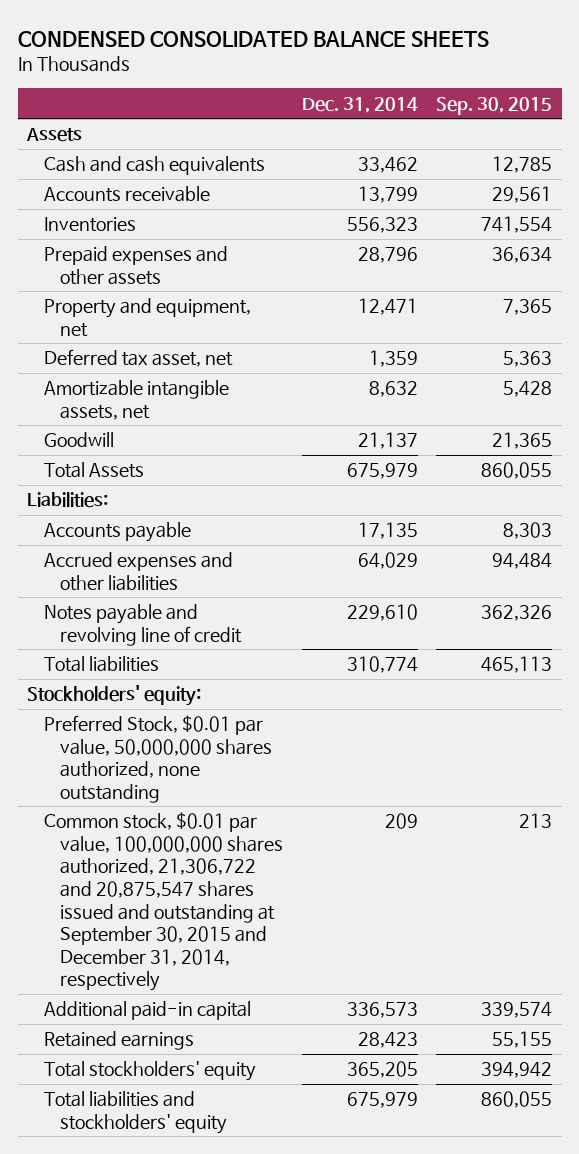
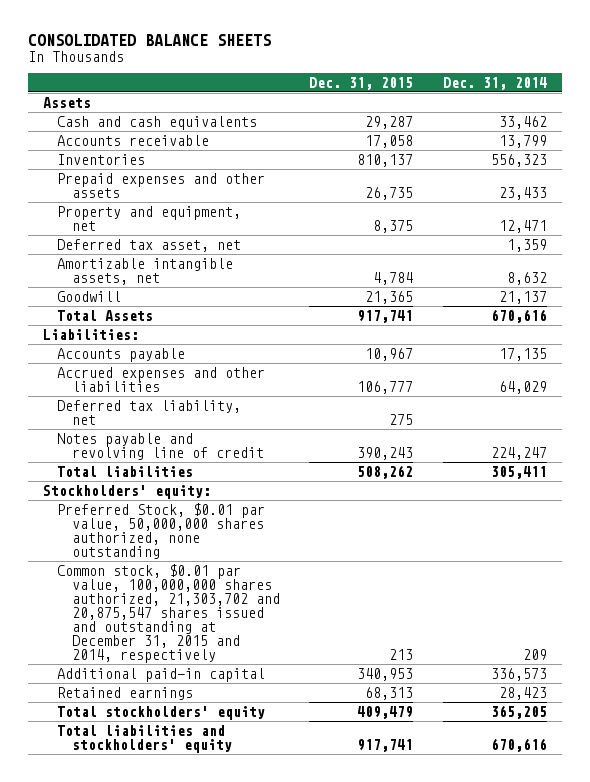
- CONDENSED CONSOLIDATED BALANCE SHEETS
+ CONSOLIDATED BALANCE SHEETS
- | Dec. 31, 2014 | Sep. 30, 2015
+ | Dec. 31, 2015 | Dec. 31, 2014
- Prepaid expenses and other assets | 28,796 | 36,634
+ Prepaid expenses and other assets | 26,735 | 23,433
- Total Assets | 675,979 | 860,055
+ Total Assets | 917,741 | 670,616
- Notes payable and revolving line of credit | 229,610 | 362,326
- Total liabilities | 310,774 | 465,113
+ Deferred tax liability, net | 275 |
+ Notes payable and revolving line of credit | 390,243 | 224,247
+ Total liabilities | 508,262 | 305,411
- Common stock, $0.01 par value, 100,000,000 shares authorized, 21,306,722 and 20,875,547 shares issued and outstanding at September 30, 2015 and December 31, 2014, respectively | 209 | 213
+ Common stock, $0.01 par value, 100,000,000 shares authorized, 21,303,702 and 20,875,547 shares issued and outstanding at December 31, 2015 and 2014, respectively | 213 | 209
- Total liabilities and stockholders' equity | 675,979 | 860,055
+ Total liabilities and stockholders' equity | 917,741 | 670,616

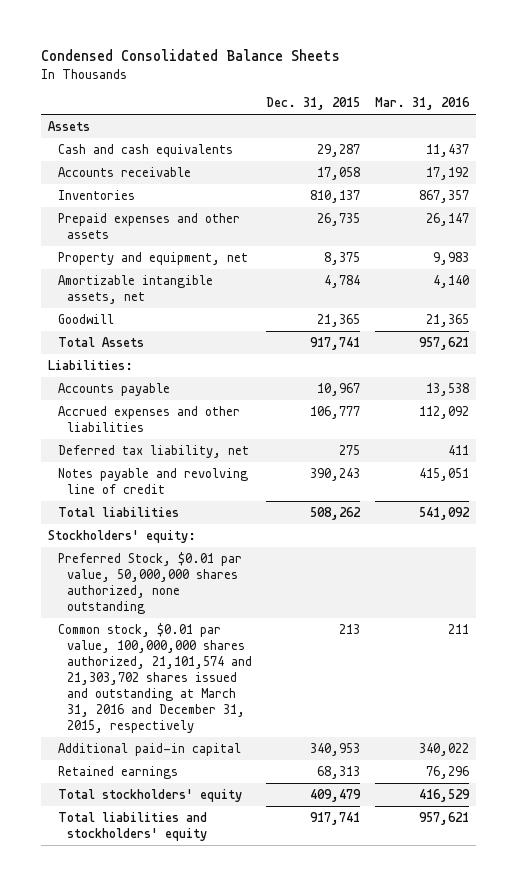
- CONSOLIDATED BALANCE SHEETS
+ Condensed Consolidated Balance Sheets
- | Dec. 31, 2015 | Dec. 31, 2014
+ | Dec. 31, 2015 | Mar. 31, 2016
- Deferred tax asset, net | | 1,359
- Common stock, $0.01 par value, 100,000,000 shares authorized, 21,303,702 and 20,875,547 shares issued and outstanding at December 31, 2015 and 2014, respectively | 213 | 209
+ Common stock, $0.01 par value, 100,000,000 shares authorized, 21,101,574 and 21,303,702 shares issued and outstanding at March 31, 2016 and December 31, 2015, respectively | 213 | 211

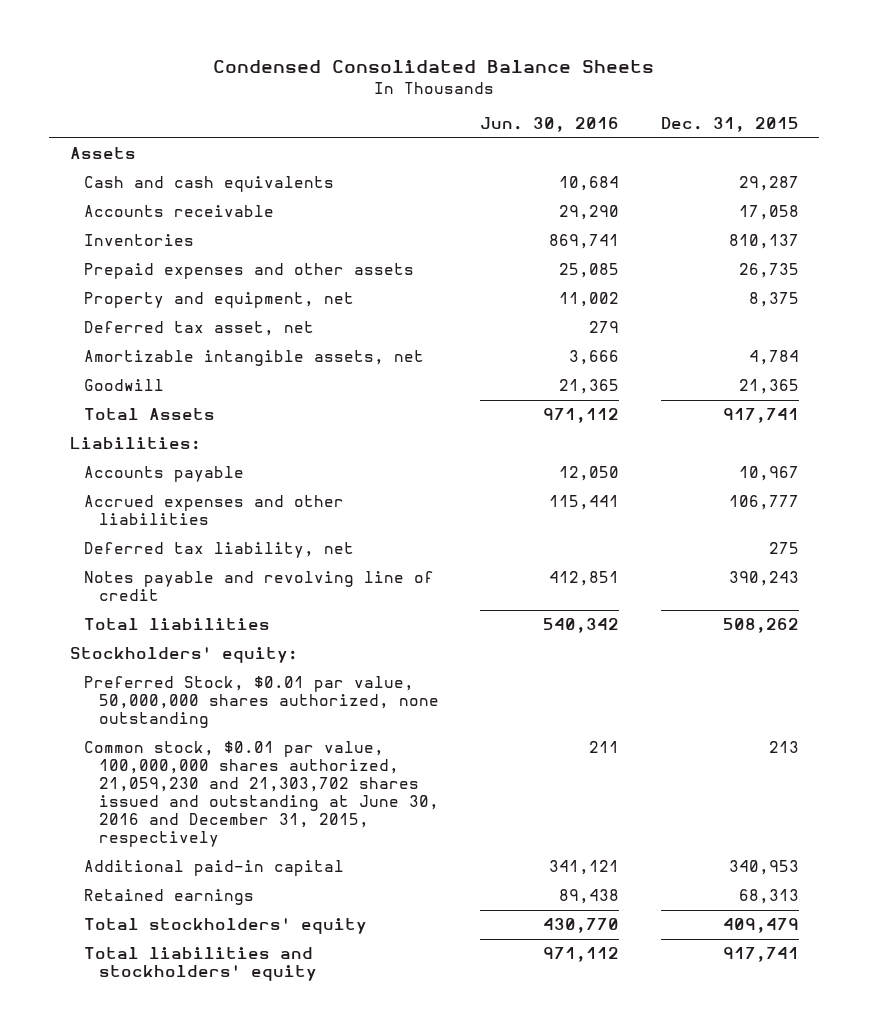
- | Dec. 31, 2015 | Mar. 31, 2016
+ | Jun. 30, 2016 | Dec. 31, 2015
+ Deferred tax asset, net | 279 |
- Common stock, $0.01 par value, 100,000,000 shares authorized, 21,101,574 and 21,303,702 shares issued and outstanding at March 31, 2016 and December 31, 2015, respectively | 213 | 211
+ Common stock, $0.01 par value, 100,000,000 shares authorized, 21,059,230 and 21,303,702 shares issued and outstanding at June 30, 2016 and December 31, 2015, respectively | 211 | 213

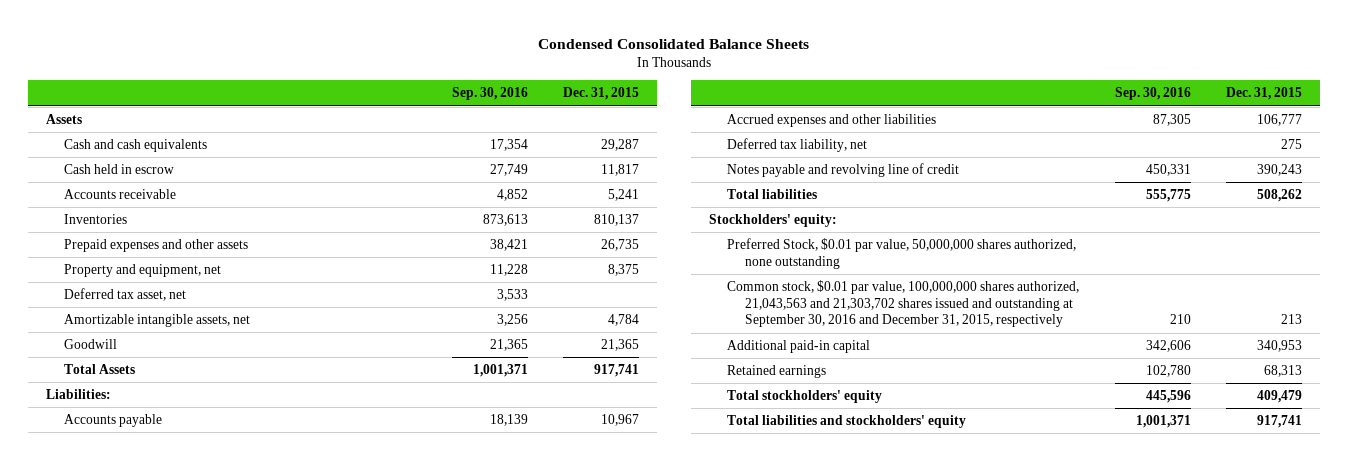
- | Jun. 30, 2016 | Dec. 31, 2015
+ | Sep. 30, 2016 | Dec. 31, 2015
- Accounts receivable | 29,290 | 17,058
+ Cash held in escrow | 27,749 | 11,817
+ Accounts receivable | 4,852 | 5,241
- Common stock, $0.01 par value, 100,000,000 shares authorized, 21,059,230 and 21,303,702 shares issued and outstanding at June 30, 2016 and December 31, 2015, respectively | 211 | 213
+ Common stock, $0.01 par value, 100,000,000 shares authorized, 21,043,563 and 21,303,702 shares issued and outstanding at September 30, 2016 and December 31, 2015, respectively | 210 | 213

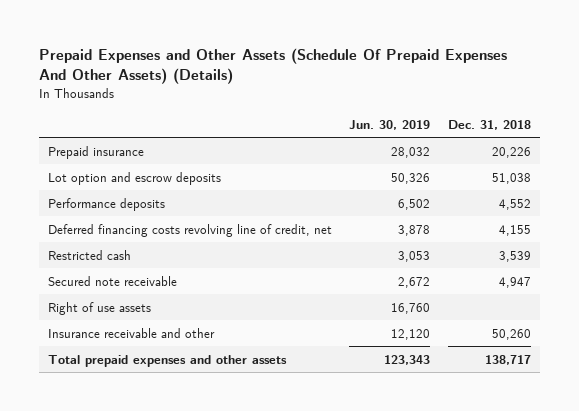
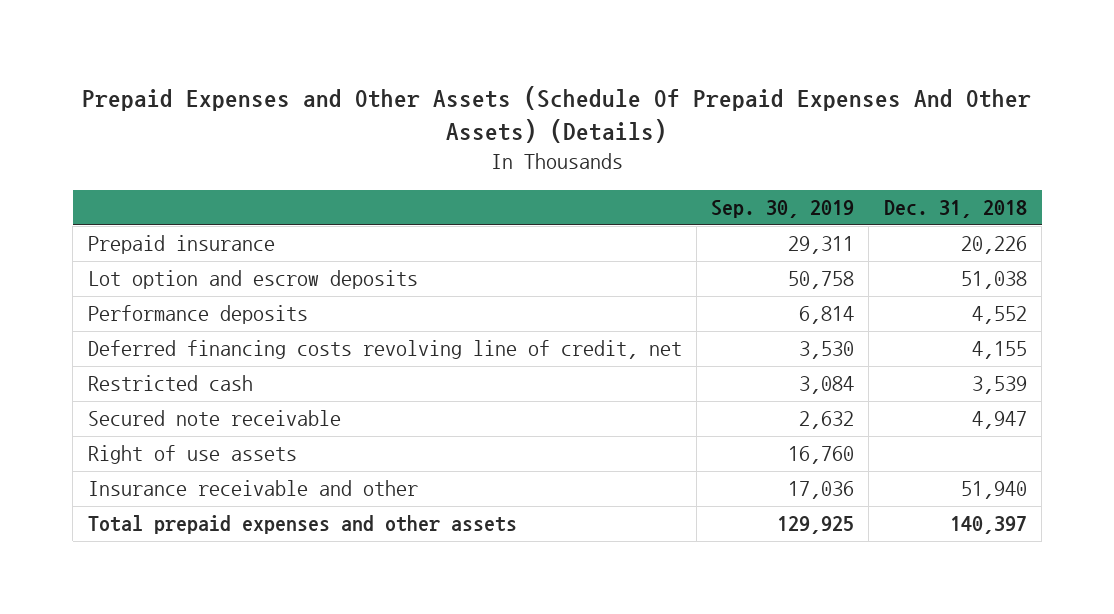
- | Jun. 30, 2019 | Dec. 31, 2018
+ | Sep. 30, 2019 | Dec. 31, 2018
- Insurance receivable and other | 12,120 | 50,260
- Total prepaid expenses and other assets | 123,343 | 138,717
+ Insurance receivable and other | 17,036 | 51,940
+ Total prepaid expenses and other assets | 129,925 | 140,397

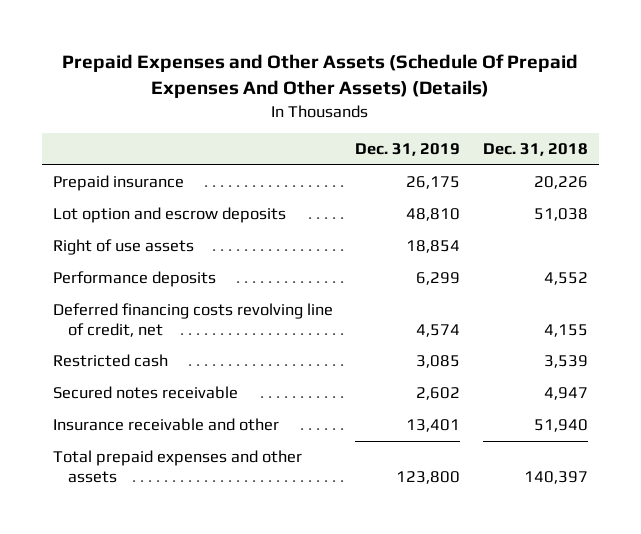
- | Sep. 30, 2019 | Dec. 31, 2018
+ | Dec. 31, 2019 | Dec. 31, 2018
moved up: Right of use assets | 18,854 |
- Secured note receivable | 2,632 | 4,947
+ Secured notes receivable | 2,602 | 4,947

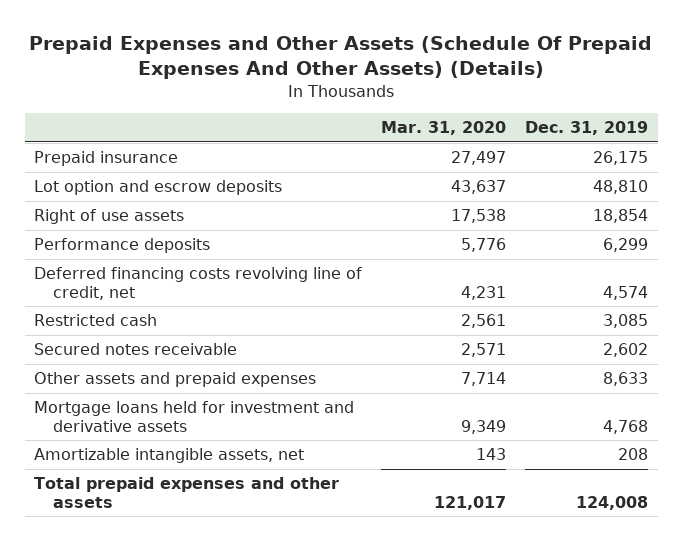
- | Dec. 31, 2019 | Dec. 31, 2018
+ | Mar. 31, 2020 | Dec. 31, 2019
- Insurance receivable and other | 13,401 | 51,940
- Total prepaid expenses and other assets | 123,800 | 140,397
+ Other assets and prepaid expenses | 7,714 | 8,633
+ Mortgage loans held for investment and derivative assets | 9,349 | 4,768
+ Amortizable intangible assets, net | 143 | 208
+ Total prepaid expenses and other assets | 121,017 | 124,008

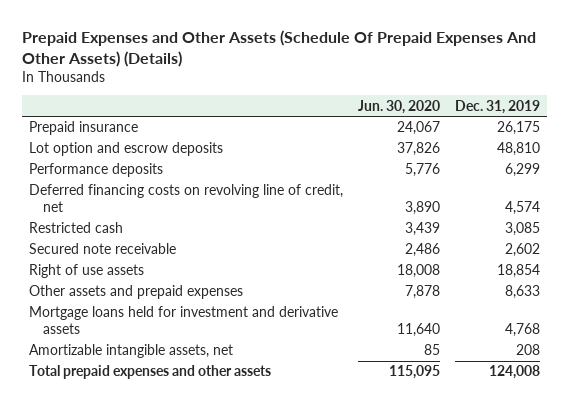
- | Mar. 31, 2020 | Dec. 31, 2019
+ | Jun. 30, 2020 | Dec. 31, 2019
- Deferred financing costs revolving line of credit, net | 4,231 | 4,574
+ Deferred financing costs on revolving line of credit, net | 3,890 | 4,574
- Secured notes receivable | 2,571 | 2,602
+ Secured note receivable | 2,486 | 2,602
moved down: Right of use assets | 18,008 | 18,854

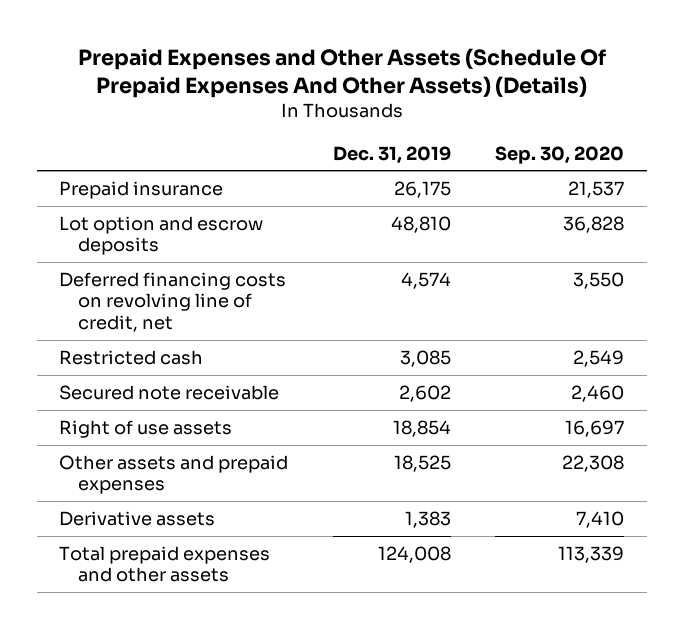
- | Jun. 30, 2020 | Dec. 31, 2019
+ | Dec. 31, 2019 | Sep. 30, 2020
- Performance deposits | 5,776 | 6,299
- Other assets and prepaid expenses | 7,878 | 8,633
- Mortgage loans held for investment and derivative assets | 11,640 | 4,768
- Amortizable intangible assets, net | 85 | 208
+ Other assets and prepaid expenses | 18,525 | 22,308
+ Derivative assets | 1,383 | 7,410

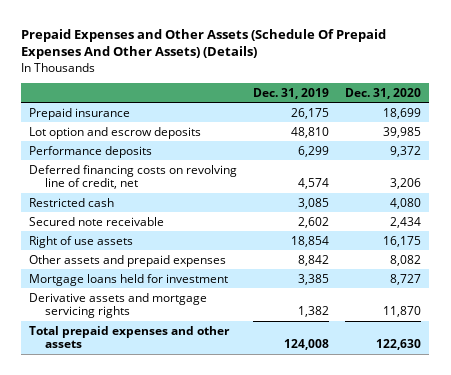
- | Dec. 31, 2019 | Sep. 30, 2020
+ | Dec. 31, 2019 | Dec. 31, 2020
+ Performance deposits | 6,299 | 9,372
- Other assets and prepaid expenses | 18,525 | 22,308
- Derivative assets | 1,383 | 7,410
+ Other assets and prepaid expenses | 8,842 | 8,082
+ Mortgage loans held for investment | 3,385 | 8,727
+ Derivative assets and mortgage servicing rights | 1,382 | 11,870

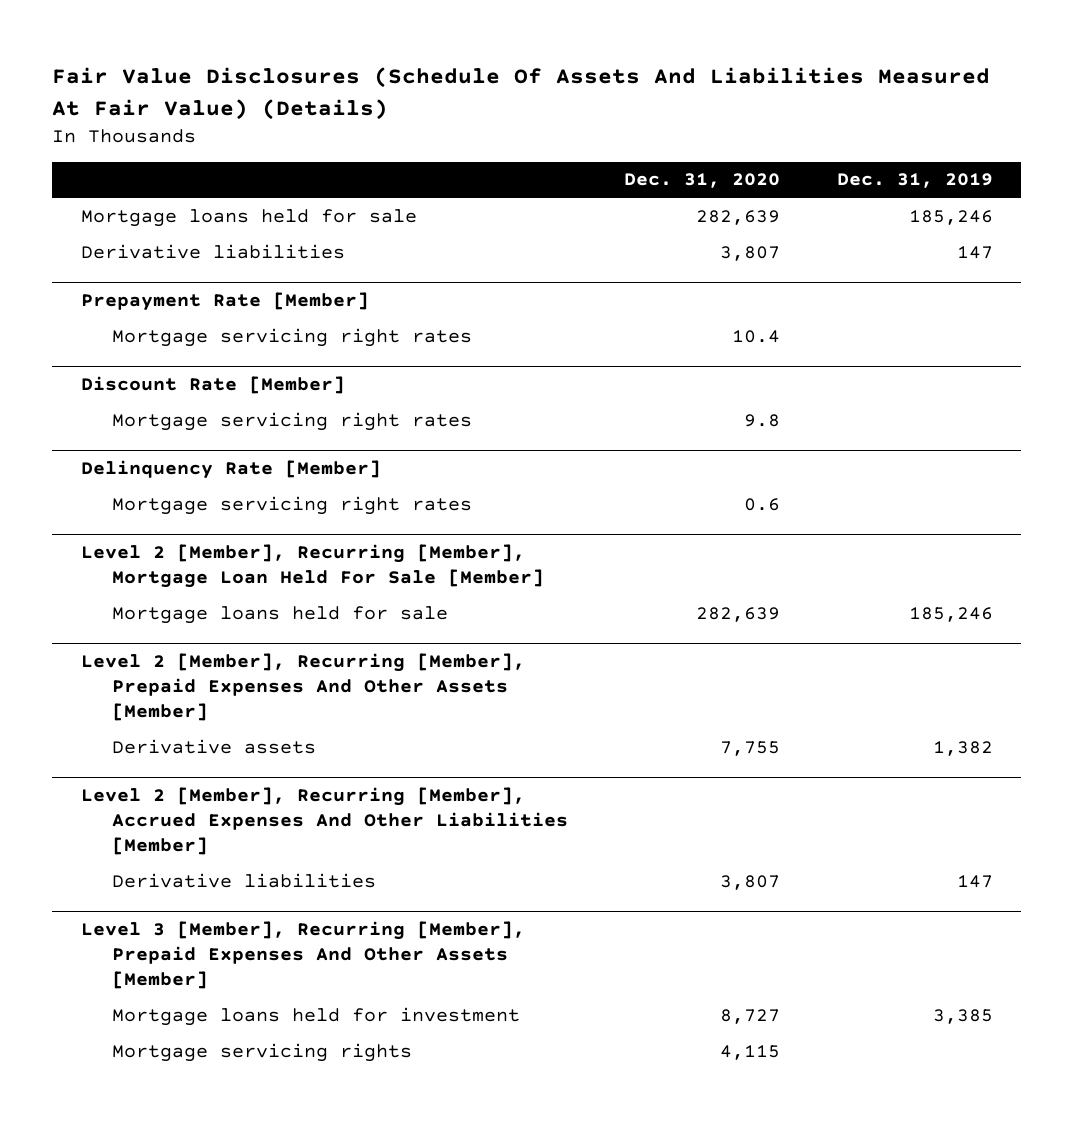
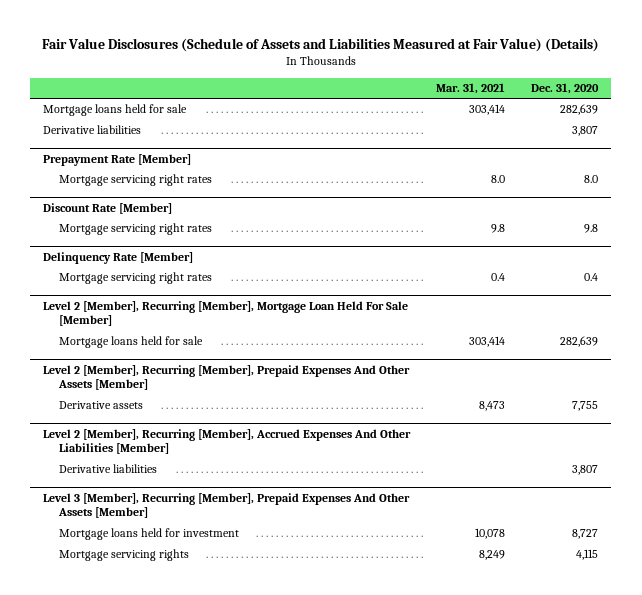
- Fair Value Disclosures (Schedule Of Assets And Liabilities Measured At Fair Value) (Details)
+ Fair Value Disclosures (Schedule of Assets and Liabilities Measured at Fair Value) (Details)
- | Dec. 31, 2020 | Dec. 31, 2019
+ | Mar. 31, 2021 | Dec. 31, 2020
@ Prepayment Rate [Member]
- Mortgage servicing right rates | 10.4 |
+ Mortgage servicing right rates | 8.0 | 8.0
@ Delinquency Rate [Member]
- Mortgage servicing right rates | 0.6 |
+ Mortgage servicing right rates | 0.4 | 0.4

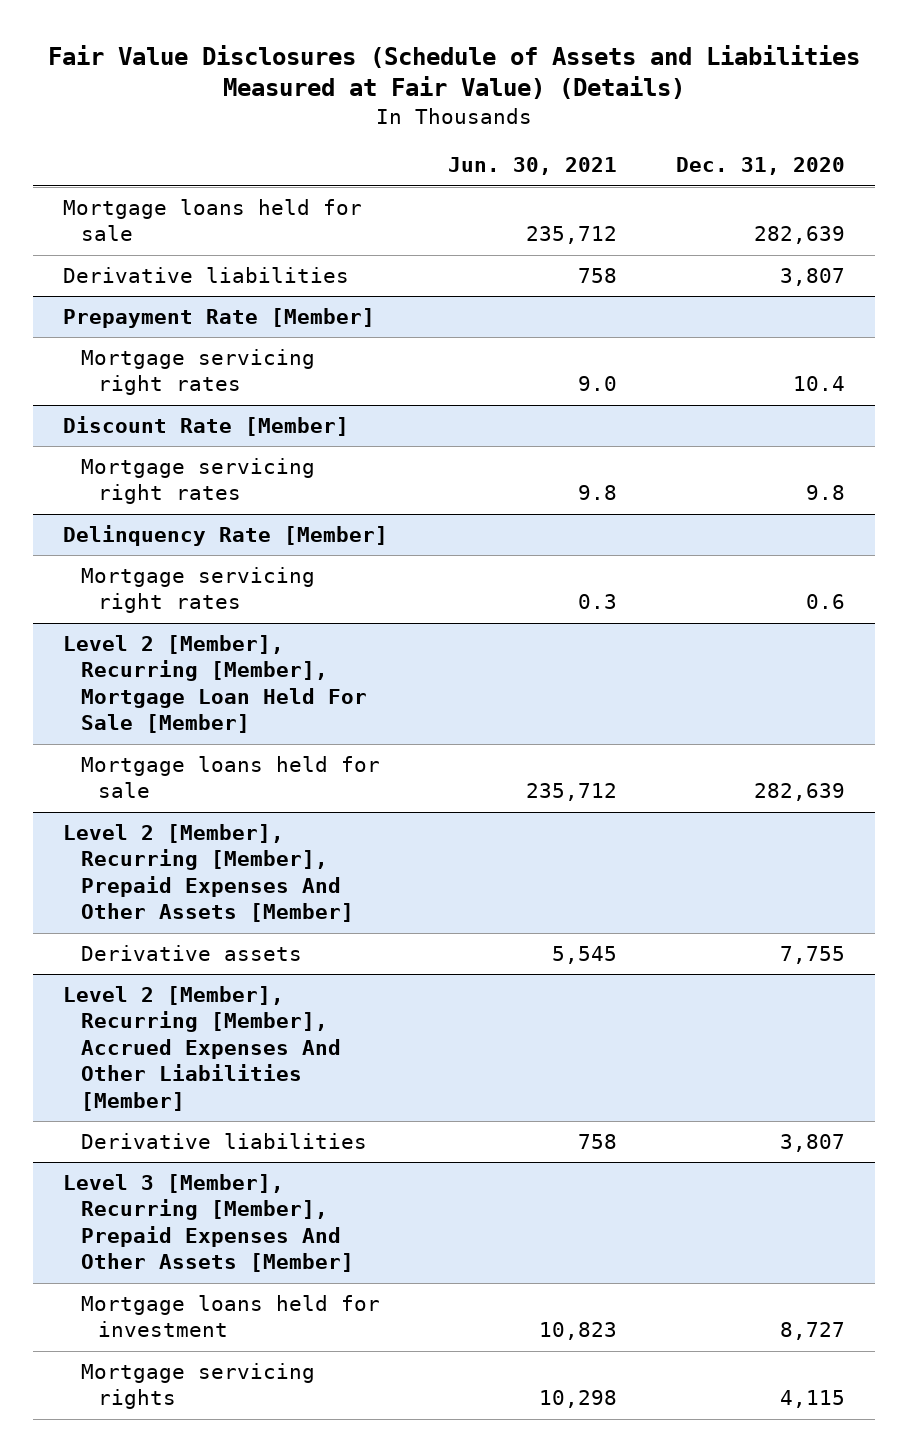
- | Mar. 31, 2021 | Dec. 31, 2020
+ | Jun. 30, 2021 | Dec. 31, 2020
@ Prepayment Rate [Member]
- Mortgage servicing right rates | 8.0 | 8.0
+ Mortgage servicing right rates | 9.0 | 10.4
@ Delinquency Rate [Member]
- Mortgage servicing right rates | 0.4 | 0.4
+ Mortgage servicing right rates | 0.3 | 0.6

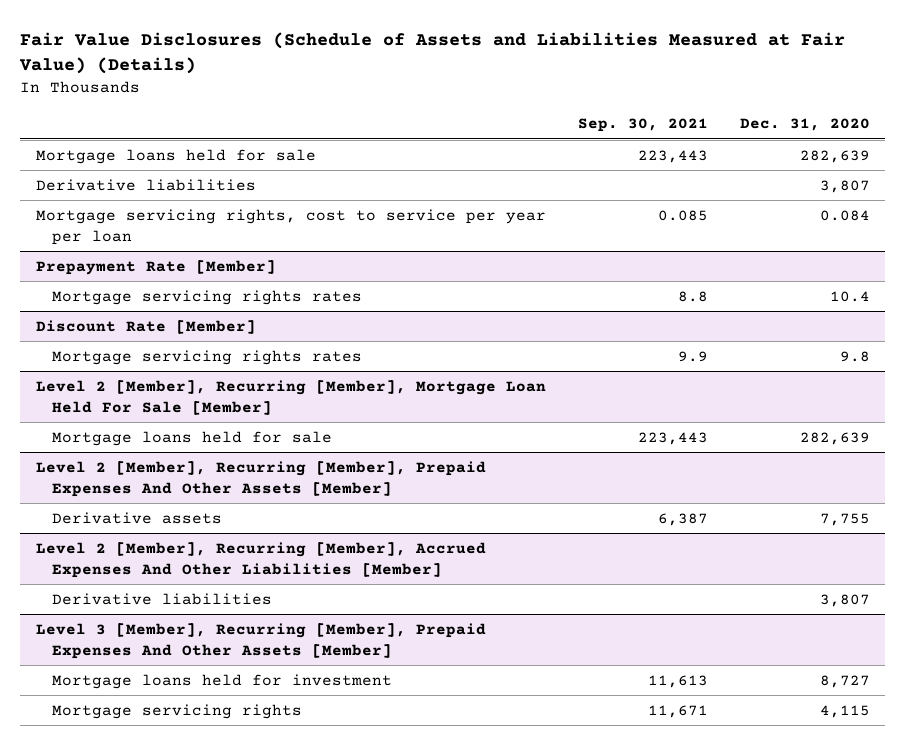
- | Jun. 30, 2021 | Dec. 31, 2020
+ | Sep. 30, 2021 | Dec. 31, 2020
+ Mortgage servicing rights, cost to service per year per loan | 0.085 | 0.084
@ Prepayment Rate [Member]
- Mortgage servicing right rates | 9.0 | 10.4
+ Mortgage servicing rights rates | 8.8 | 10.4
@ Discount Rate [Member]
- Mortgage servicing right rates | 9.8 | 9.8
- Delinquency Rate [Member]
- Mortgage servicing right rates | 0.3 | 0.6
@ Discount Rate [Member]
+ Mortgage servicing rights rates | 9.9 | 9.8

